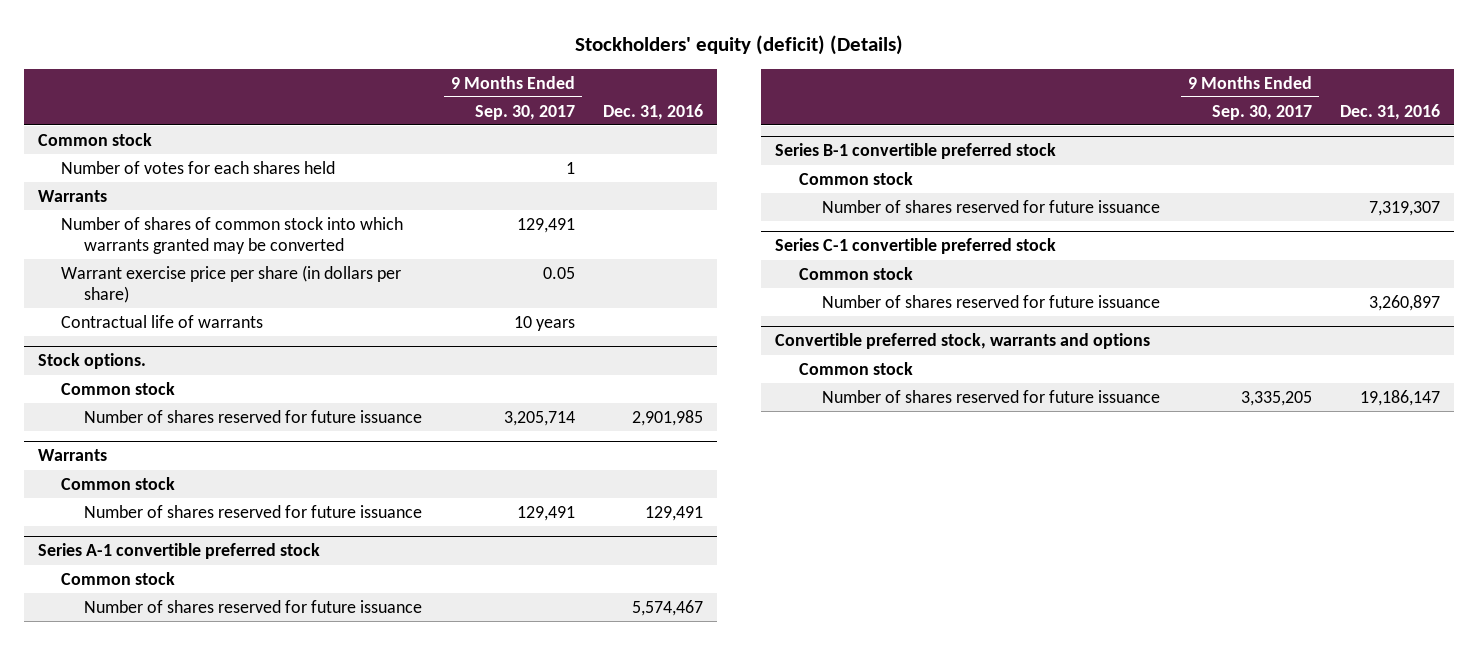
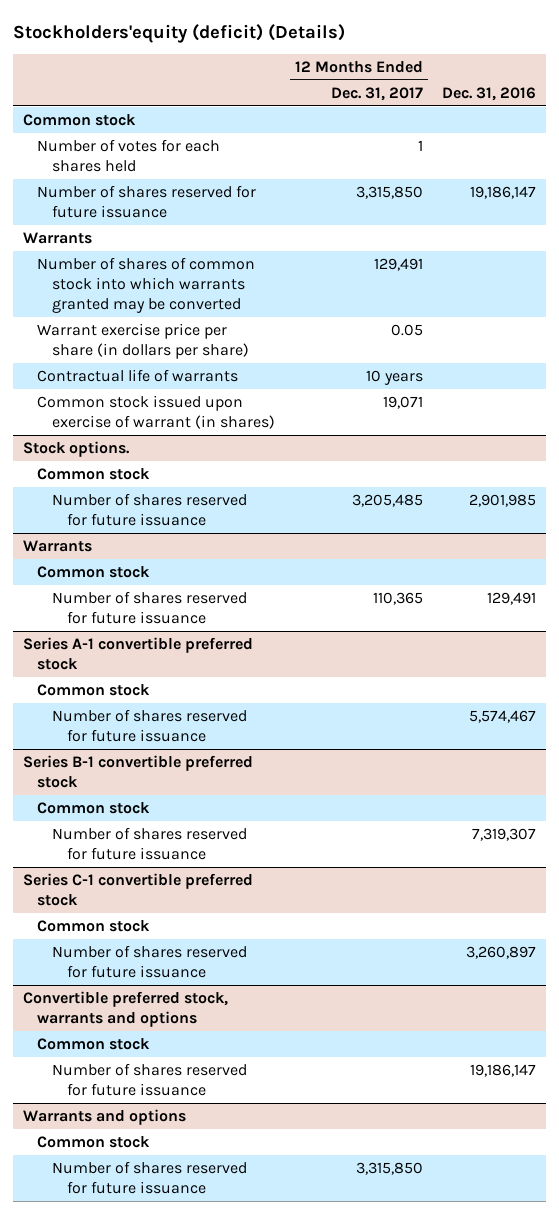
- Stockholders' equity (deficit) (Details)
+ Stockholders'equity (deficit) (Details)
- | 9 Months Ended Sep. 30, 2017 | Dec. 31, 2016
+ | 12 Months Ended Dec. 31, 2017 | Dec. 31, 2016
+ Number of shares reserved for future issuance | 3,315,850 | 19,186,147
+ Common stock issued upon exercise of warrant (in shares) | 19,071 |
+ Warrants and options
+ Common stock
+ Number of shares reserved for future issuance | 3,315,850 |

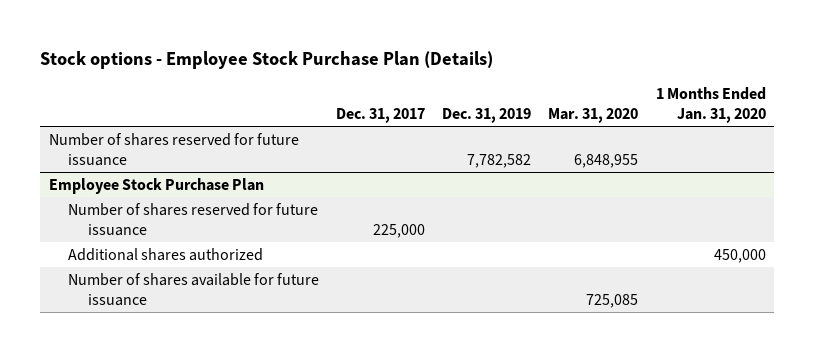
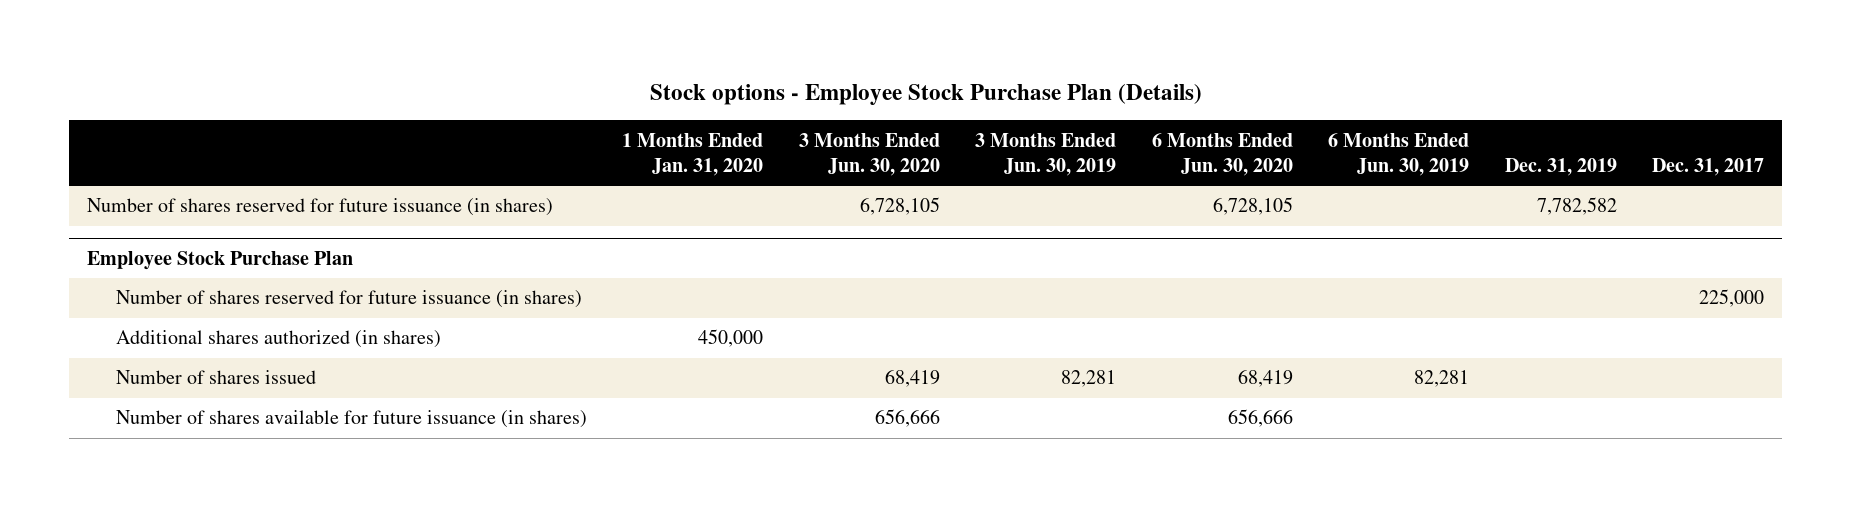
- | Dec. 31, 2017 | Dec. 31, 2019 | Mar. 31, 2020 | 1 Months Ended Jan. 31, 2020
+ | 1 Months Ended Jan. 31, 2020 | 3 Months Ended Jun. 30, 2020 | 3 Months Ended Jun. 30, 2019 | 6 Months Ended Jun. 30, 2020 | 6 Months Ended Jun. 30, 2019 | Dec. 31, 2019 | Dec. 31, 2017
- Number of shares reserved for future issuance | | 7,782,582 | 6,848,955 |
+ Number of shares reserved for future issuance (in shares) | | 6,728,105 | | 6,728,105 | | 7,782,582 |
@ Employee Stock Purchase Plan
- Number of shares reserved for future issuance | 225,000 | | |
- Additional shares authorized | | | | 450,000
- Number of shares available for future issuance | | | 725,085 |
+ Number of shares reserved for future issuance (in shares) | | | | | | | 225,000
+ Additional shares authorized (in shares) | 450,000 | | | | | |
+ Number of shares issued | | 68,419 | 82,281 | 68,419 | 82,281 | |
+ Number of shares available for future issuance (in shares) | | 656,666 | | 656,666 | | |

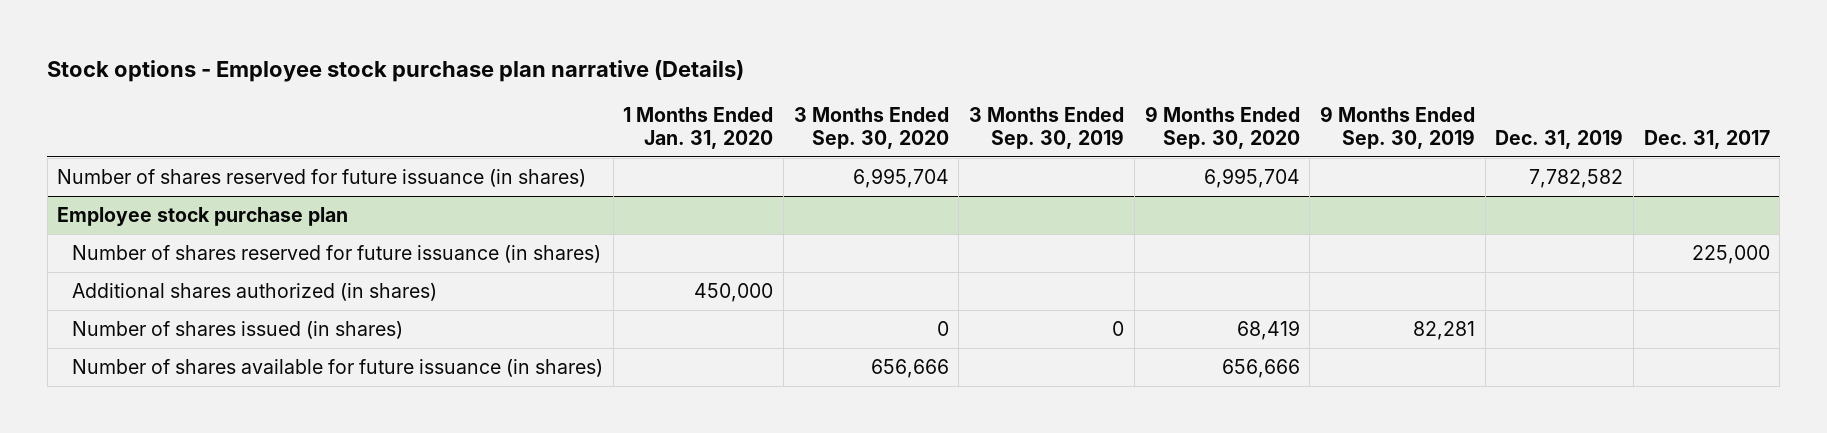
- Stock options - Employee Stock Purchase Plan (Details)
+ Stock options - Employee stock purchase plan narrative (Details)
- | 1 Months Ended Jan. 31, 2020 | 3 Months Ended Jun. 30, 2020 | 3 Months Ended Jun. 30, 2019 | 6 Months Ended Jun. 30, 2020 | 6 Months Ended Jun. 30, 2019 | Dec. 31, 2019 | Dec. 31, 2017
+ | 1 Months Ended Jan. 31, 2020 | 3 Months Ended Sep. 30, 2020 | 3 Months Ended Sep. 30, 2019 | 9 Months Ended Sep. 30, 2020 | 9 Months Ended Sep. 30, 2019 | Dec. 31, 2019 | Dec. 31, 2017
- Employee Stock Purchase Plan
+ Employee stock purchase plan
- Number of shares issued | | 68,419 | 82,281 | 68,419 | 82,281 | |
+ Number of shares issued (in shares) | | 0 | 0 | 68,419 | 82,281 | |

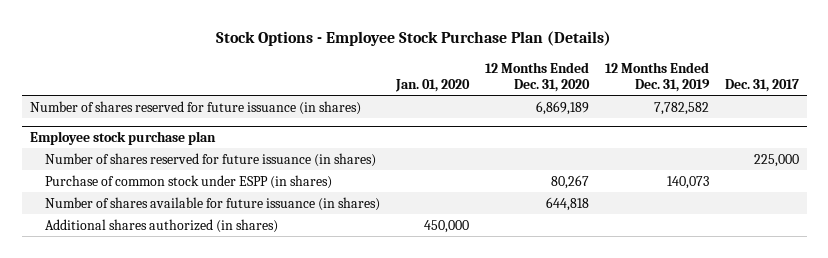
- Stock options - Employee stock purchase plan narrative (Details)
+ Stock Options - Employee Stock Purchase Plan (Details)
- | 1 Months Ended Jan. 31, 2020 | 3 Months Ended Sep. 30, 2020 | 3 Months Ended Sep. 30, 2019 | 9 Months Ended Sep. 30, 2020 | 9 Months Ended Sep. 30, 2019 | Dec. 31, 2019 | Dec. 31, 2017
+ | Jan. 01, 2020 | 12 Months Ended Dec. 31, 2020 | 12 Months Ended Dec. 31, 2019 | Dec. 31, 2017
@ Employee stock purchase plan
- Number of shares issued (in shares) | | 0 | 0 | 68,419 | 82,281 | |
+ Purchase of common stock under ESPP (in shares) | | 80,267 | 140,073 |
moved down: Additional shares authorized (in shares) | 450,000 | | |

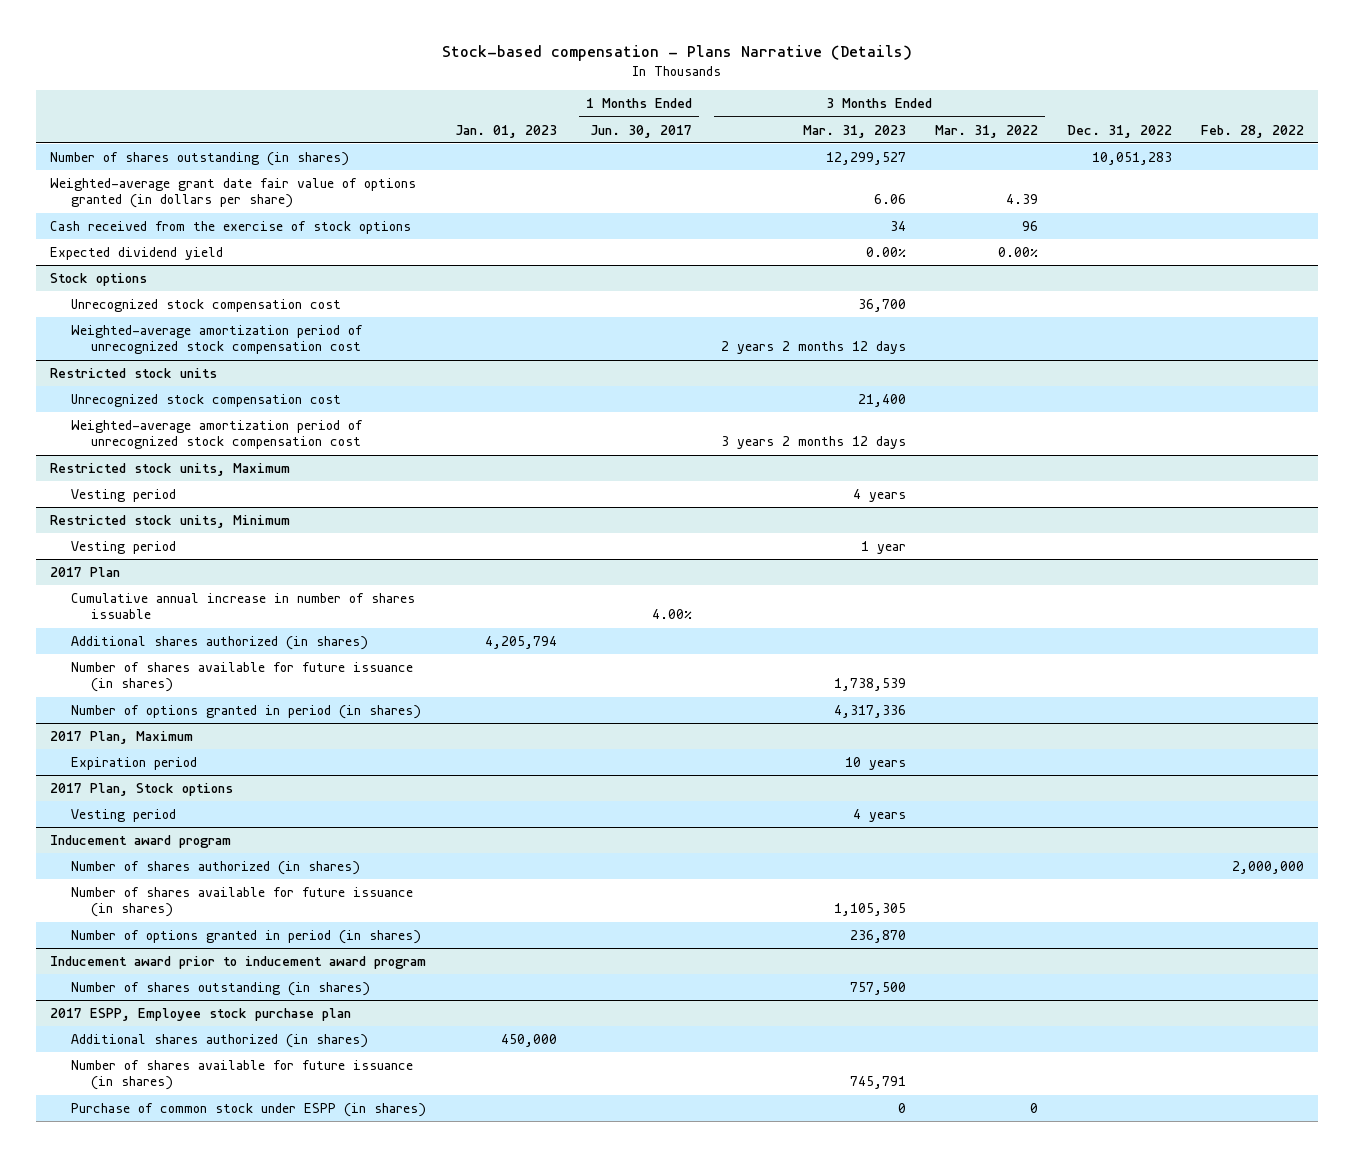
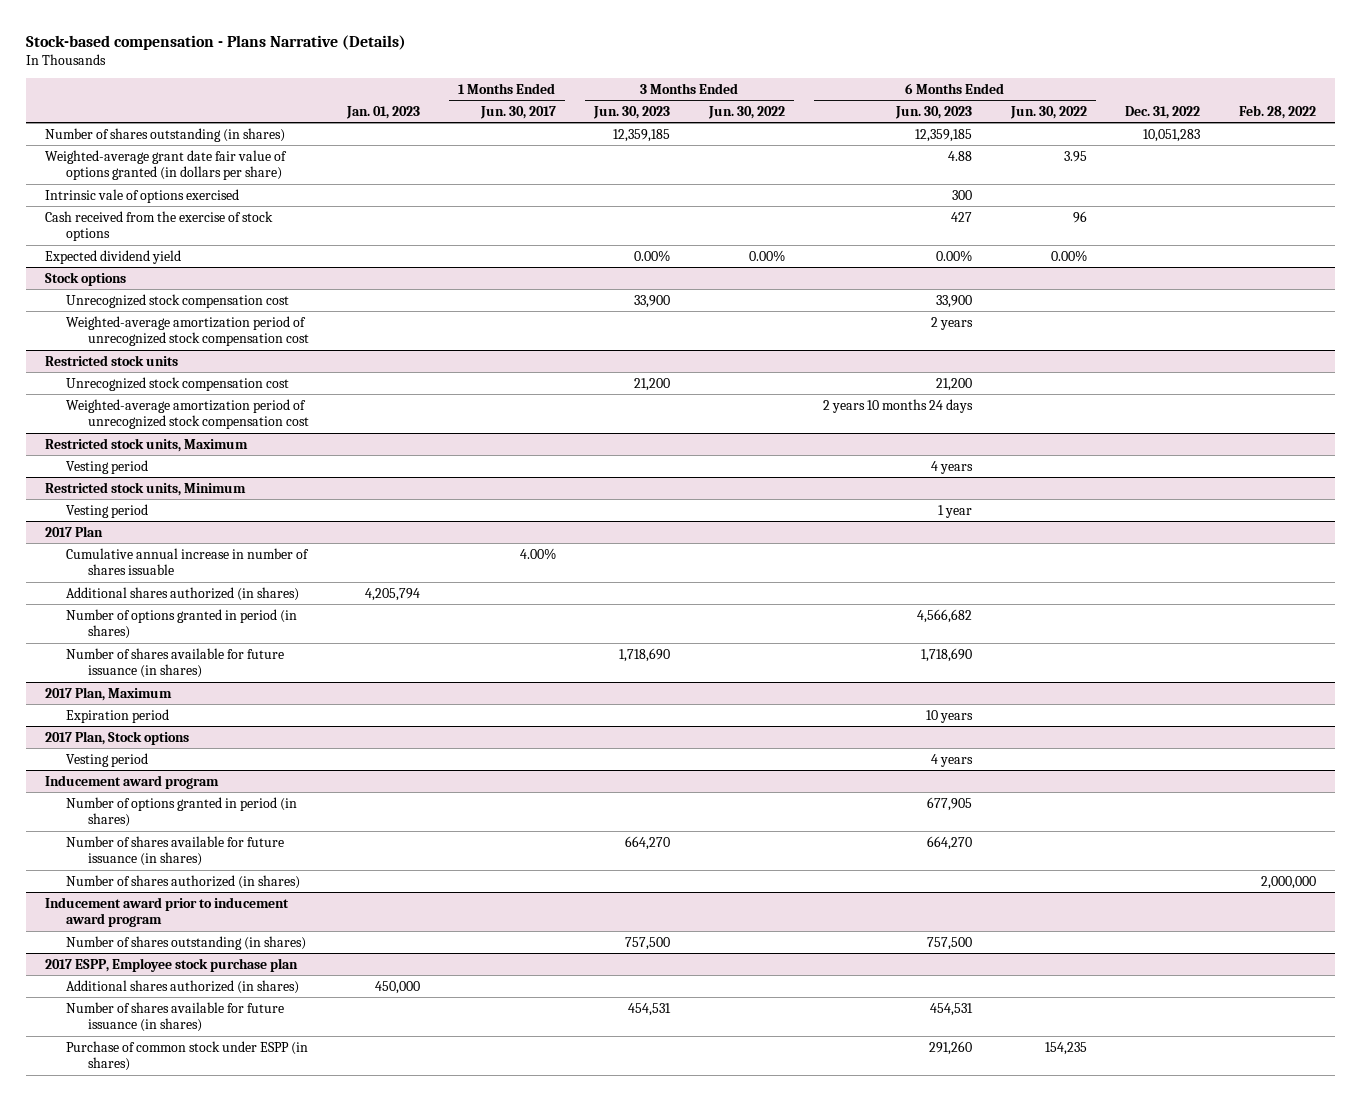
- | Jan. 01, 2023 | 1 Months Ended Jun. 30, 2017 | 3 Months Ended Mar. 31, 2023 | 3 Months Ended Mar. 31, 2022 | Dec. 31, 2022 | Feb. 28, 2022
+ | Jan. 01, 2023 | 1 Months Ended Jun. 30, 2017 | 3 Months Ended Jun. 30, 2023 | 3 Months Ended Jun. 30, 2022 | 6 Months Ended Jun. 30, 2023 | 6 Months Ended Jun. 30, 2022 | Dec. 31, 2022 | Feb. 28, 2022
+ Intrinsic vale of options exercised | | | | | 300 | | |
@ 2017 Plan
moved down: Number of shares available for future issuance (in shares) | | | 1,718,690 | | 1,718,690 | | |
@ Inducement award program
moved down: Number of shares available for future issuance (in shares) | | | 664,270 | | 664,270 | | |
moved down: Number of shares authorized (in shares) | | | | | | | | 2,000,000

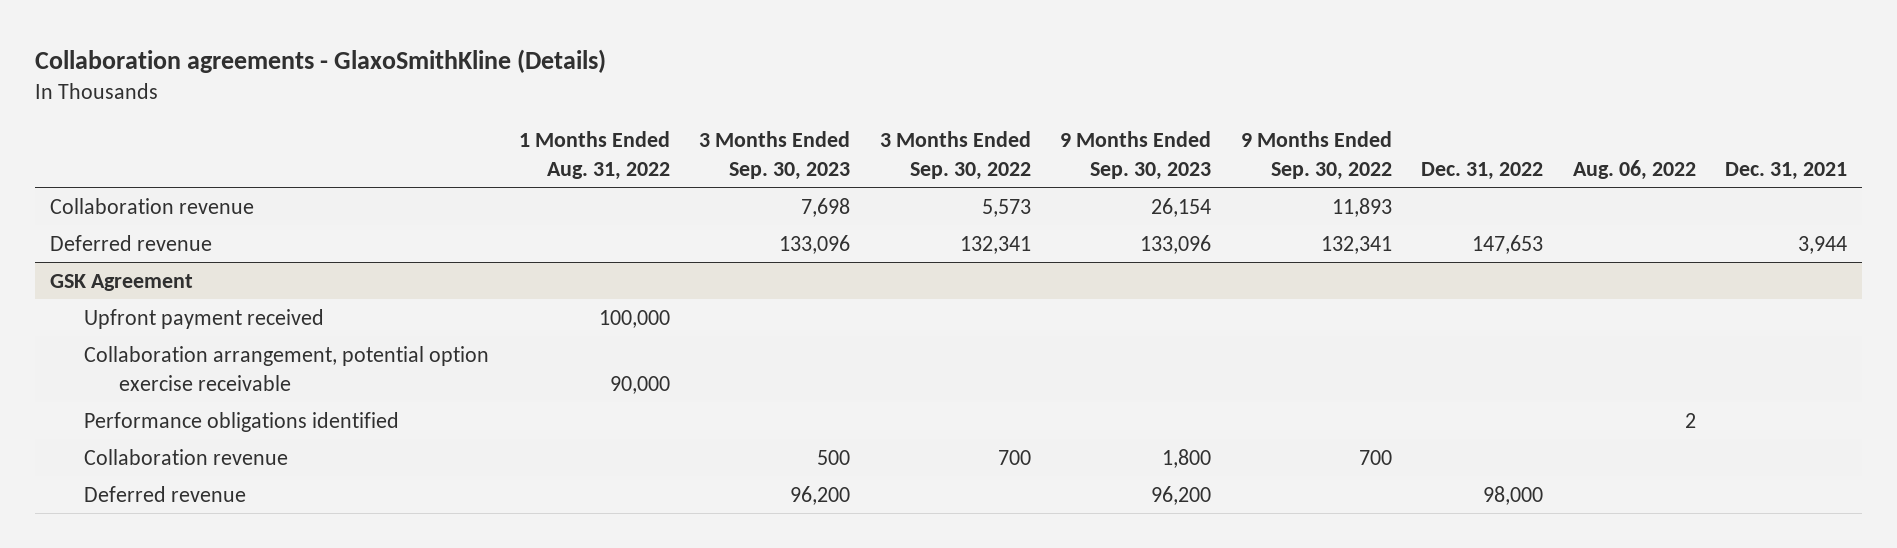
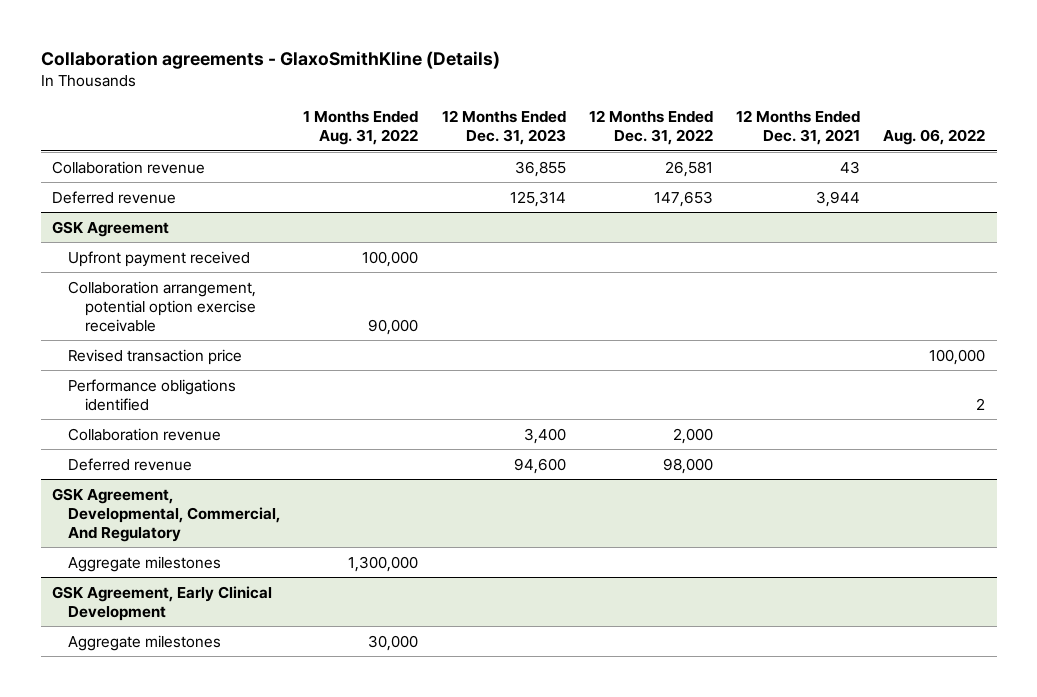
- | 1 Months Ended Aug. 31, 2022 | 3 Months Ended Sep. 30, 2023 | 3 Months Ended Sep. 30, 2022 | 9 Months Ended Sep. 30, 2023 | 9 Months Ended Sep. 30, 2022 | Dec. 31, 2022 | Aug. 06, 2022 | Dec. 31, 2021
+ | 1 Months Ended Aug. 31, 2022 | 12 Months Ended Dec. 31, 2023 | 12 Months Ended Dec. 31, 2022 | 12 Months Ended Dec. 31, 2021 | Aug. 06, 2022
@ GSK Agreement
+ Revised transaction price | | | | | 100,000
+ GSK Agreement, Developmental, Commercial, And Regulatory
+ Aggregate milestones | 1,300,000 | | | |
+ GSK Agreement, Early Clinical Development
+ Aggregate milestones | 30,000 | | | |

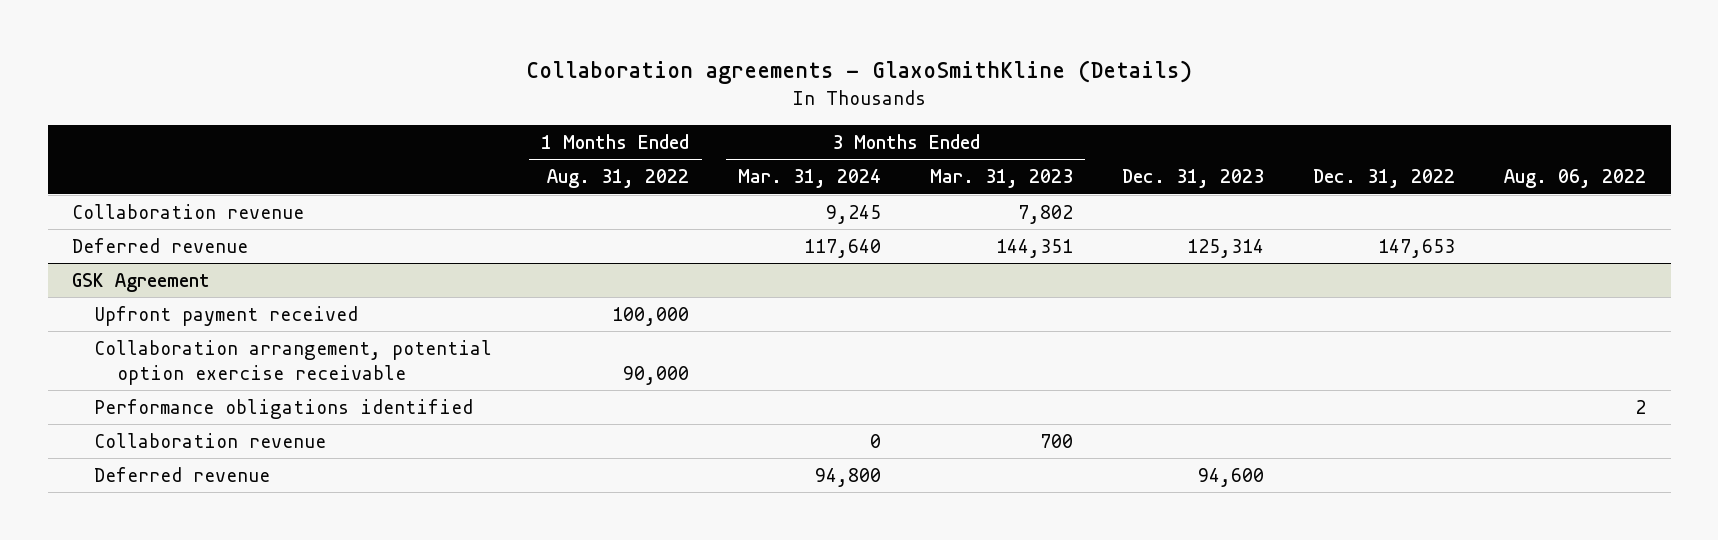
- | 1 Months Ended Aug. 31, 2022 | 12 Months Ended Dec. 31, 2023 | 12 Months Ended Dec. 31, 2022 | 12 Months Ended Dec. 31, 2021 | Aug. 06, 2022
+ | 1 Months Ended Aug. 31, 2022 | 3 Months Ended Mar. 31, 2024 | 3 Months Ended Mar. 31, 2023 | Dec. 31, 2023 | Dec. 31, 2022 | Aug. 06, 2022
@ GSK Agreement
- Revised transaction price | | | | | 100,000
- GSK Agreement, Developmental, Commercial, And Regulatory
- Aggregate milestones | 1,300,000 | | | |
- GSK Agreement, Early Clinical Development
- Aggregate milestones | 30,000 | | | |

